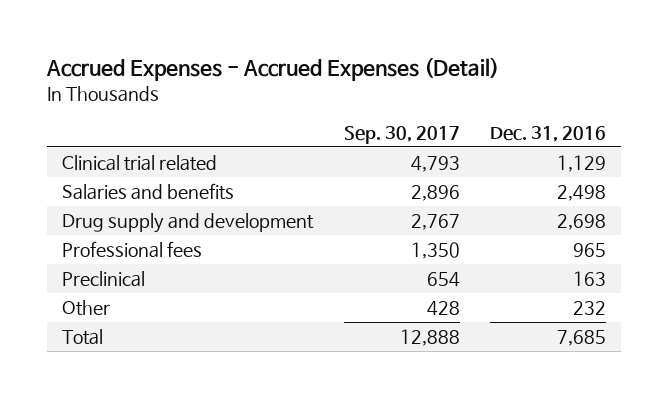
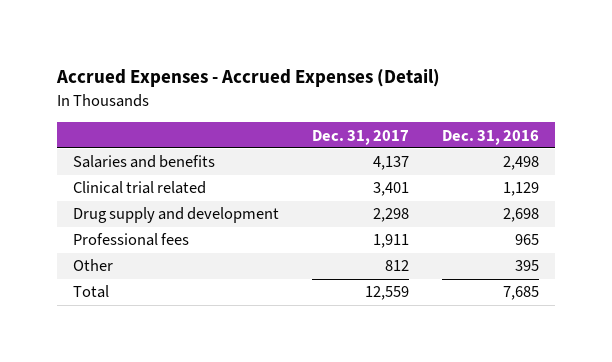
- | Sep. 30, 2017 | Dec. 31, 2016
+ | Dec. 31, 2017 | Dec. 31, 2016
moved down: Clinical trial related | 3,401 | 1,129
- Preclinical | 654 | 163
- Other | 428 | 232
+ Other | 812 | 395

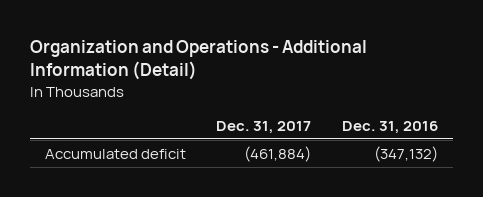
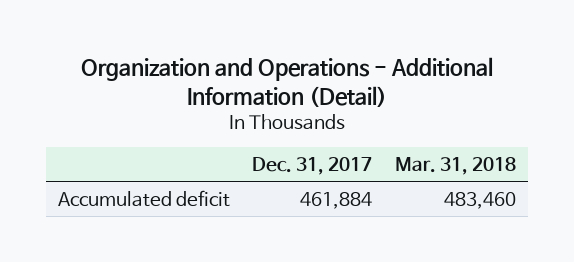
- | Dec. 31, 2017 | Dec. 31, 2016
+ | Dec. 31, 2017 | Mar. 31, 2018
- Accumulated deficit | (461,884) | (347,132)
+ Accumulated deficit | 461,884 | 483,460

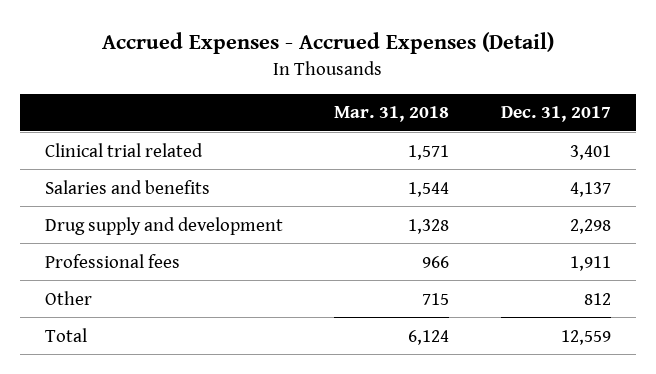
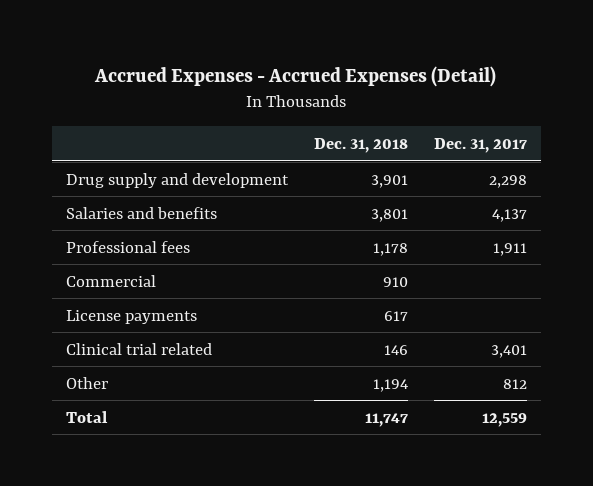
- | Mar. 31, 2018 | Dec. 31, 2017
+ | Dec. 31, 2018 | Dec. 31, 2017
moved down: Salaries and benefits | 3,801 | 4,137
+ Commercial | 910 |
+ License payments | 617 |
moved down: Clinical trial related | 146 | 3,401

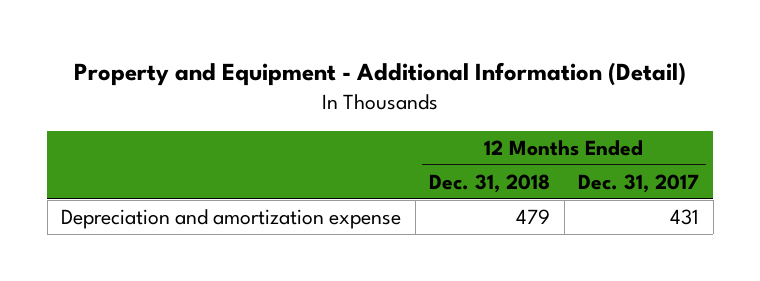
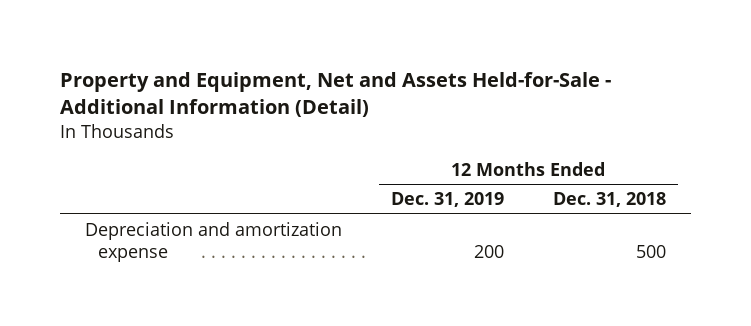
- Property and Equipment - Additional Information (Detail)
+ Property and Equipment, Net and Assets Held-for-Sale - Additional Information (Detail)
- | 12 Months Ended Dec. 31, 2018 | 12 Months Ended Dec. 31, 2017
+ | 12 Months Ended Dec. 31, 2019 | 12 Months Ended Dec. 31, 2018
- Depreciation and amortization expense | 479 | 431
+ Depreciation and amortization expense | 200 | 500

